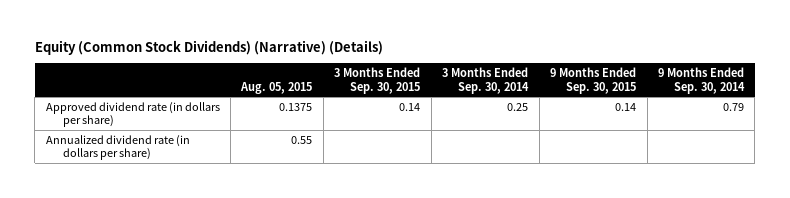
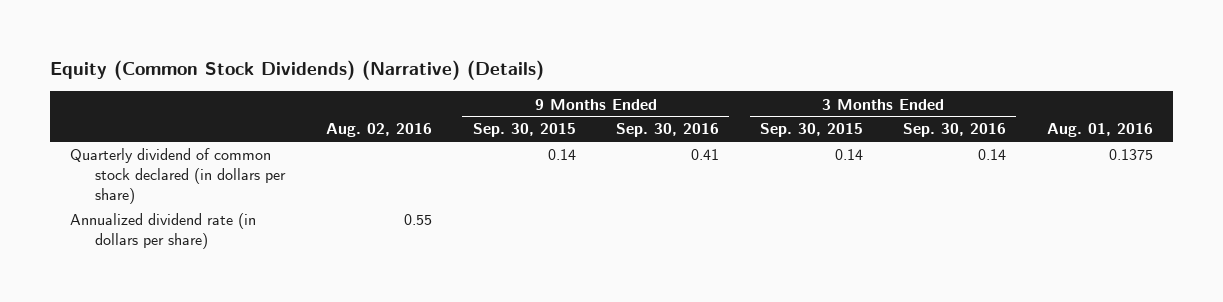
- | Aug. 05, 2015 | 3 Months Ended Sep. 30, 2015 | 3 Months Ended Sep. 30, 2014 | 9 Months Ended Sep. 30, 2015 | 9 Months Ended Sep. 30, 2014
+ | Aug. 02, 2016 | 9 Months Ended Sep. 30, 2015 | 9 Months Ended Sep. 30, 2016 | 3 Months Ended Sep. 30, 2015 | 3 Months Ended Sep. 30, 2016 | Aug. 01, 2016
- Approved dividend rate (in dollars per share) | 0.1375 | 0.14 | 0.25 | 0.14 | 0.79
+ Quarterly dividend of common stock declared (in dollars per share) | | 0.14 | 0.41 | 0.14 | 0.14 | 0.1375

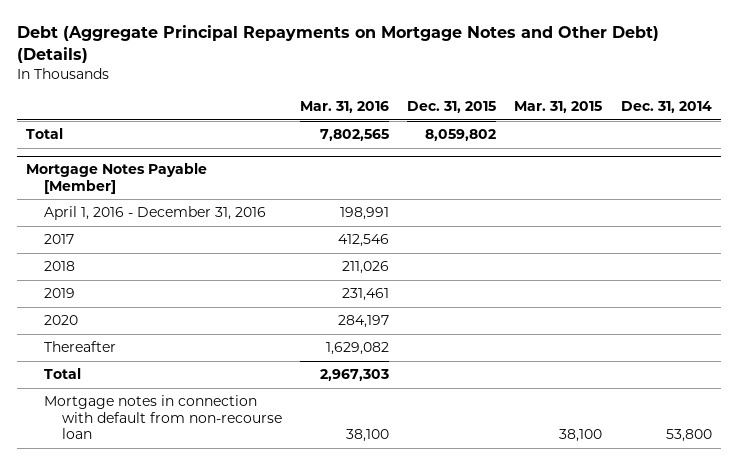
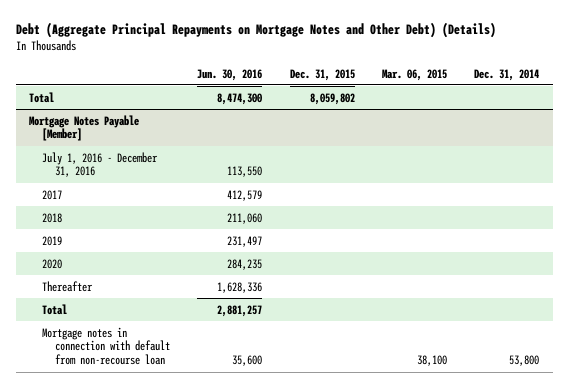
- | Mar. 31, 2016 | Dec. 31, 2015 | Mar. 31, 2015 | Dec. 31, 2014
+ | Jun. 30, 2016 | Dec. 31, 2015 | Mar. 06, 2015 | Dec. 31, 2014
@ Mortgage Notes Payable [Member]
- April 1, 2016 - December 31, 2016 | 198,991 | | |
+ July 1, 2016 - December 31, 2016 | 113,550 | | |

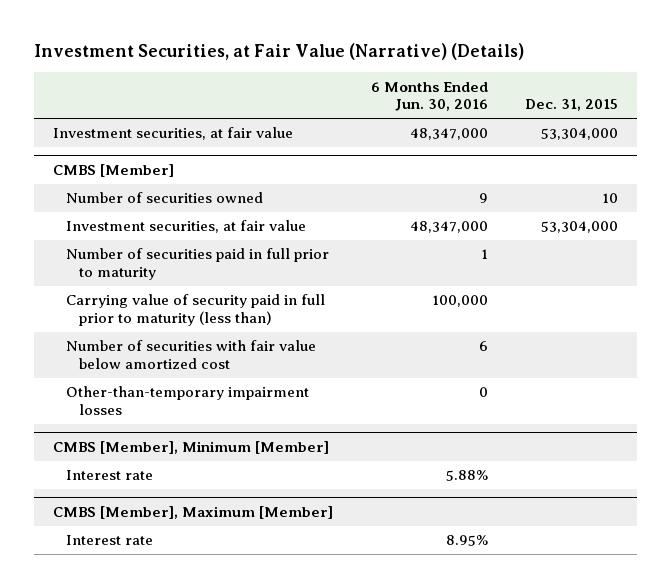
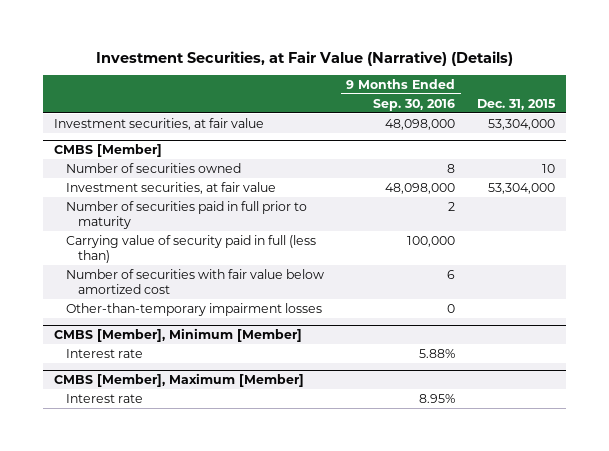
- | 6 Months Ended Jun. 30, 2016 | Dec. 31, 2015
+ | 9 Months Ended Sep. 30, 2016 | Dec. 31, 2015
@ CMBS [Member]
- Carrying value of security paid in full prior to maturity (less than) | 100,000 |
+ Carrying value of security paid in full (less than) | 100,000 |

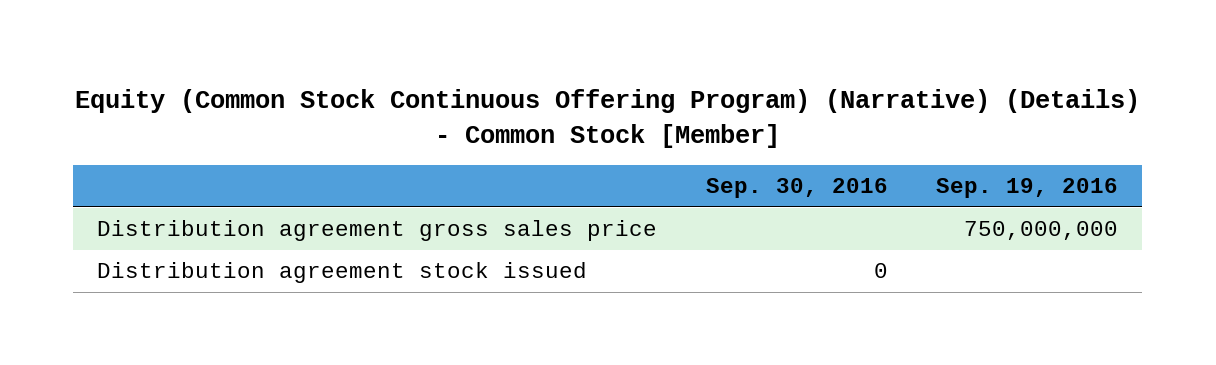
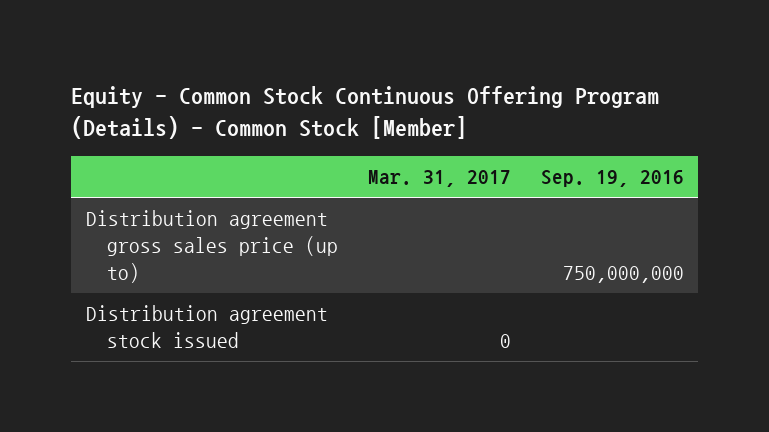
- Equity (Common Stock Continuous Offering Program) (Narrative) (Details) - Common Stock [Member]
+ Equity - Common Stock Continuous Offering Program (Details) - Common Stock [Member]
- | Sep. 30, 2016 | Sep. 19, 2016
+ | Mar. 31, 2017 | Sep. 19, 2016
- Distribution agreement gross sales price | | 750,000,000
+ Distribution agreement gross sales price (up to) | | 750,000,000

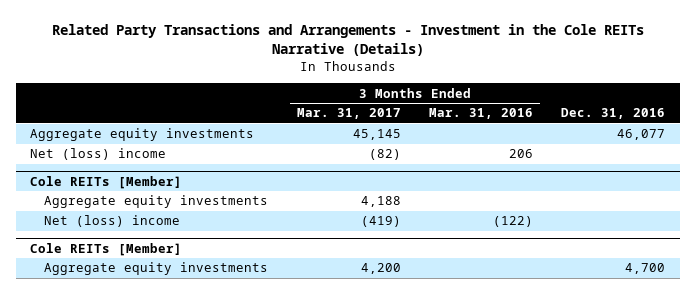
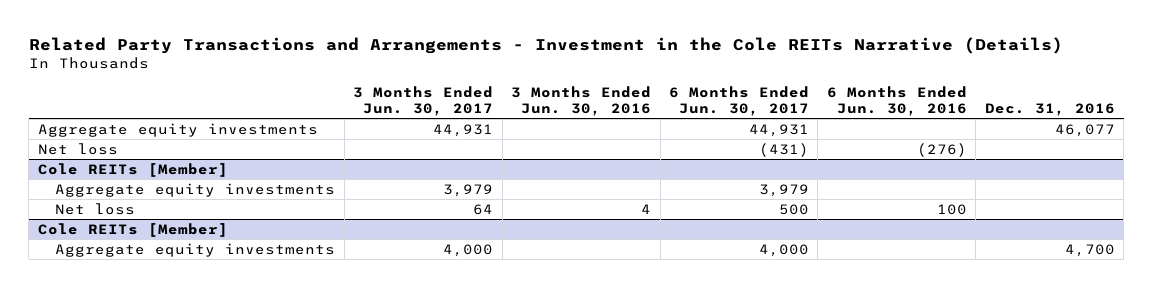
- | 3 Months Ended Mar. 31, 2017 | 3 Months Ended Mar. 31, 2016 | Dec. 31, 2016
+ | 3 Months Ended Jun. 30, 2017 | 3 Months Ended Jun. 30, 2016 | 6 Months Ended Jun. 30, 2017 | 6 Months Ended Jun. 30, 2016 | Dec. 31, 2016
- Net (loss) income | (82) | 206 |
+ Net loss | | | (431) | (276) |
@ Cole REITs [Member]
- Net (loss) income | (419) | (122) |
+ Net loss | 64 | 4 | 500 | 100 |

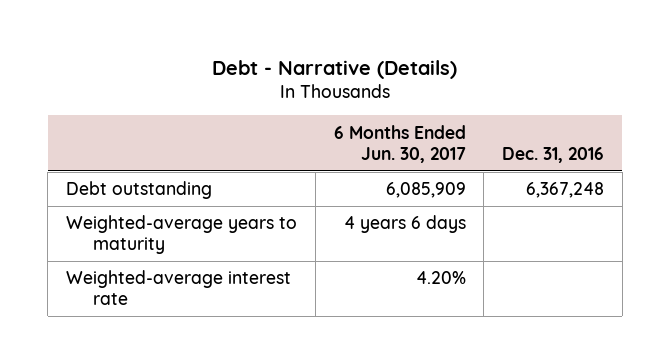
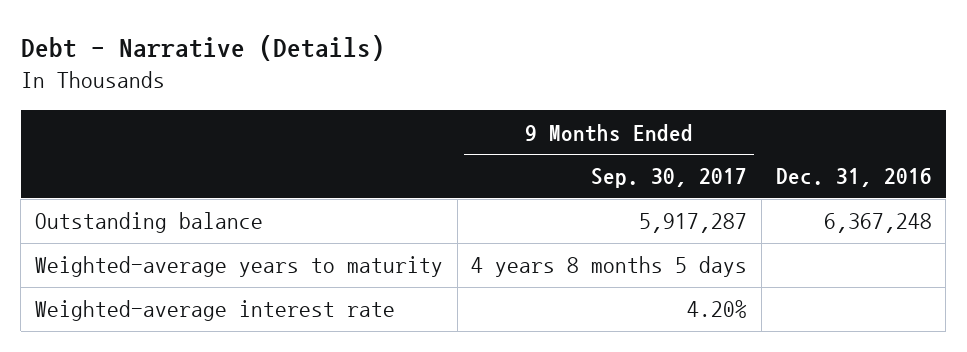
- | 6 Months Ended Jun. 30, 2017 | Dec. 31, 2016
+ | 9 Months Ended Sep. 30, 2017 | Dec. 31, 2016
- Debt outstanding | 6,085,909 | 6,367,248
+ Outstanding balance | 5,917,287 | 6,367,248

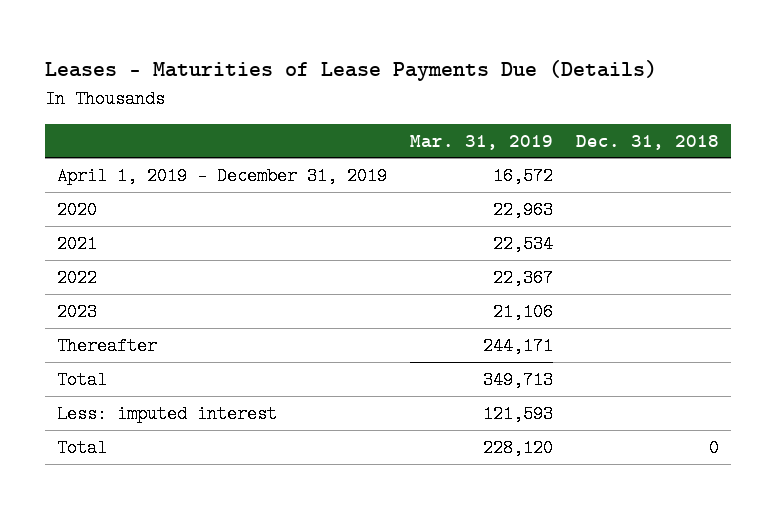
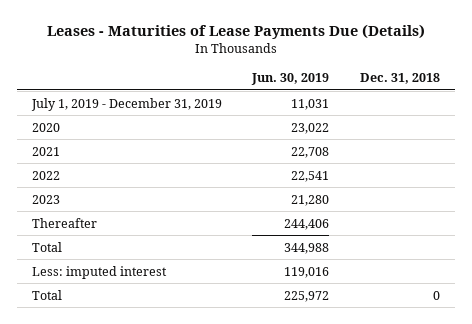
- | Mar. 31, 2019 | Dec. 31, 2018
+ | Jun. 30, 2019 | Dec. 31, 2018
- April 1, 2019 - December 31, 2019 | 16,572 |
+ July 1, 2019 - December 31, 2019 | 11,031 |

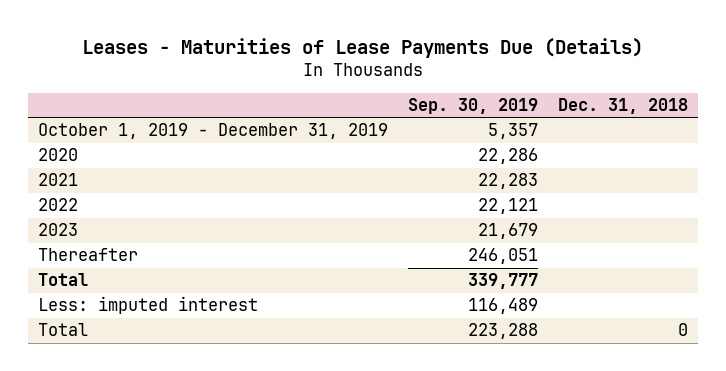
- | Jun. 30, 2019 | Dec. 31, 2018
+ | Sep. 30, 2019 | Dec. 31, 2018
- July 1, 2019 - December 31, 2019 | 11,031 |
+ October 1, 2019 - December 31, 2019 | 5,357 |

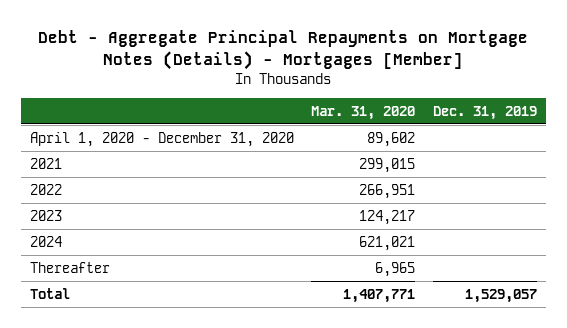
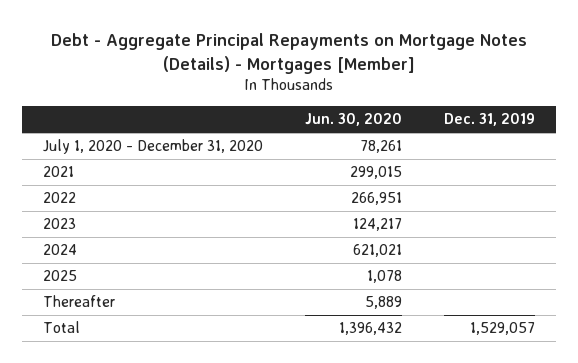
- | Mar. 31, 2020 | Dec. 31, 2019
+ | Jun. 30, 2020 | Dec. 31, 2019
- April 1, 2020 - December 31, 2020 | 89,602 |
+ July 1, 2020 - December 31, 2020 | 78,261 |
+ 2025 | 1,078 |

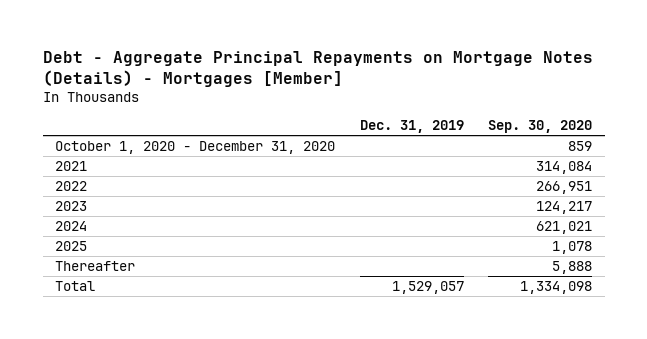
- | Jun. 30, 2020 | Dec. 31, 2019
+ | Dec. 31, 2019 | Sep. 30, 2020
- July 1, 2020 - December 31, 2020 | 78,261 |
+ October 1, 2020 - December 31, 2020 | | 859

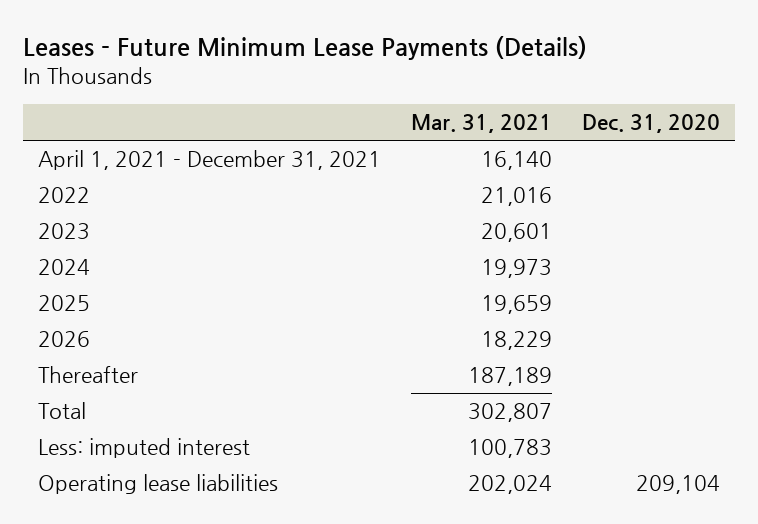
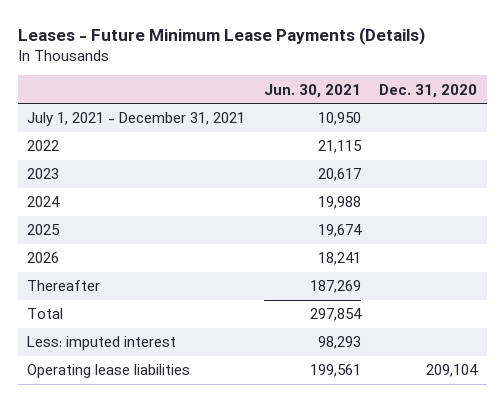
- | Mar. 31, 2021 | Dec. 31, 2020
+ | Jun. 30, 2021 | Dec. 31, 2020
- April 1, 2021 - December 31, 2021 | 16,140 |
+ July 1, 2021 - December 31, 2021 | 10,950 |

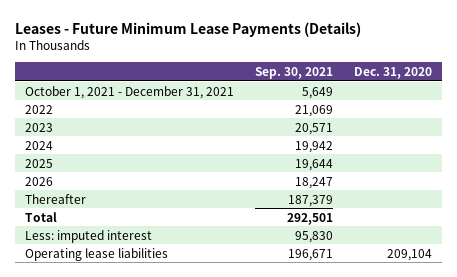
- | Jun. 30, 2021 | Dec. 31, 2020
+ | Sep. 30, 2021 | Dec. 31, 2020
- July 1, 2021 - December 31, 2021 | 10,950 |
+ October 1, 2021 - December 31, 2021 | 5,649 |

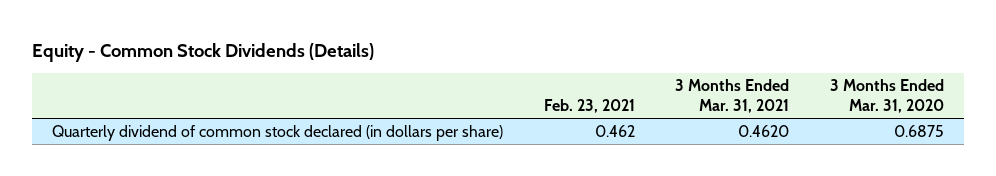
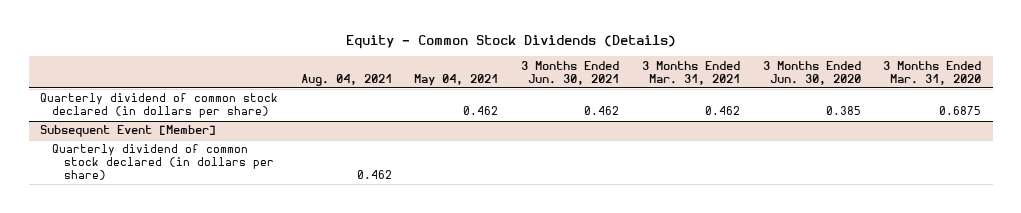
- | Feb. 23, 2021 | 3 Months Ended Mar. 31, 2021 | 3 Months Ended Mar. 31, 2020
+ | Aug. 04, 2021 | May 04, 2021 | 3 Months Ended Jun. 30, 2021 | 3 Months Ended Mar. 31, 2021 | 3 Months Ended Jun. 30, 2020 | 3 Months Ended Mar. 31, 2020
- Quarterly dividend of common stock declared (in dollars per share) | 0.462 | 0.4620 | 0.6875
+ Quarterly dividend of common stock declared (in dollars per share) | | 0.462 | 0.462 | 0.462 | 0.385 | 0.6875
+ Subsequent Event [Member]
+ Quarterly dividend of common stock declared (in dollars per share) | 0.462 | | | | |

